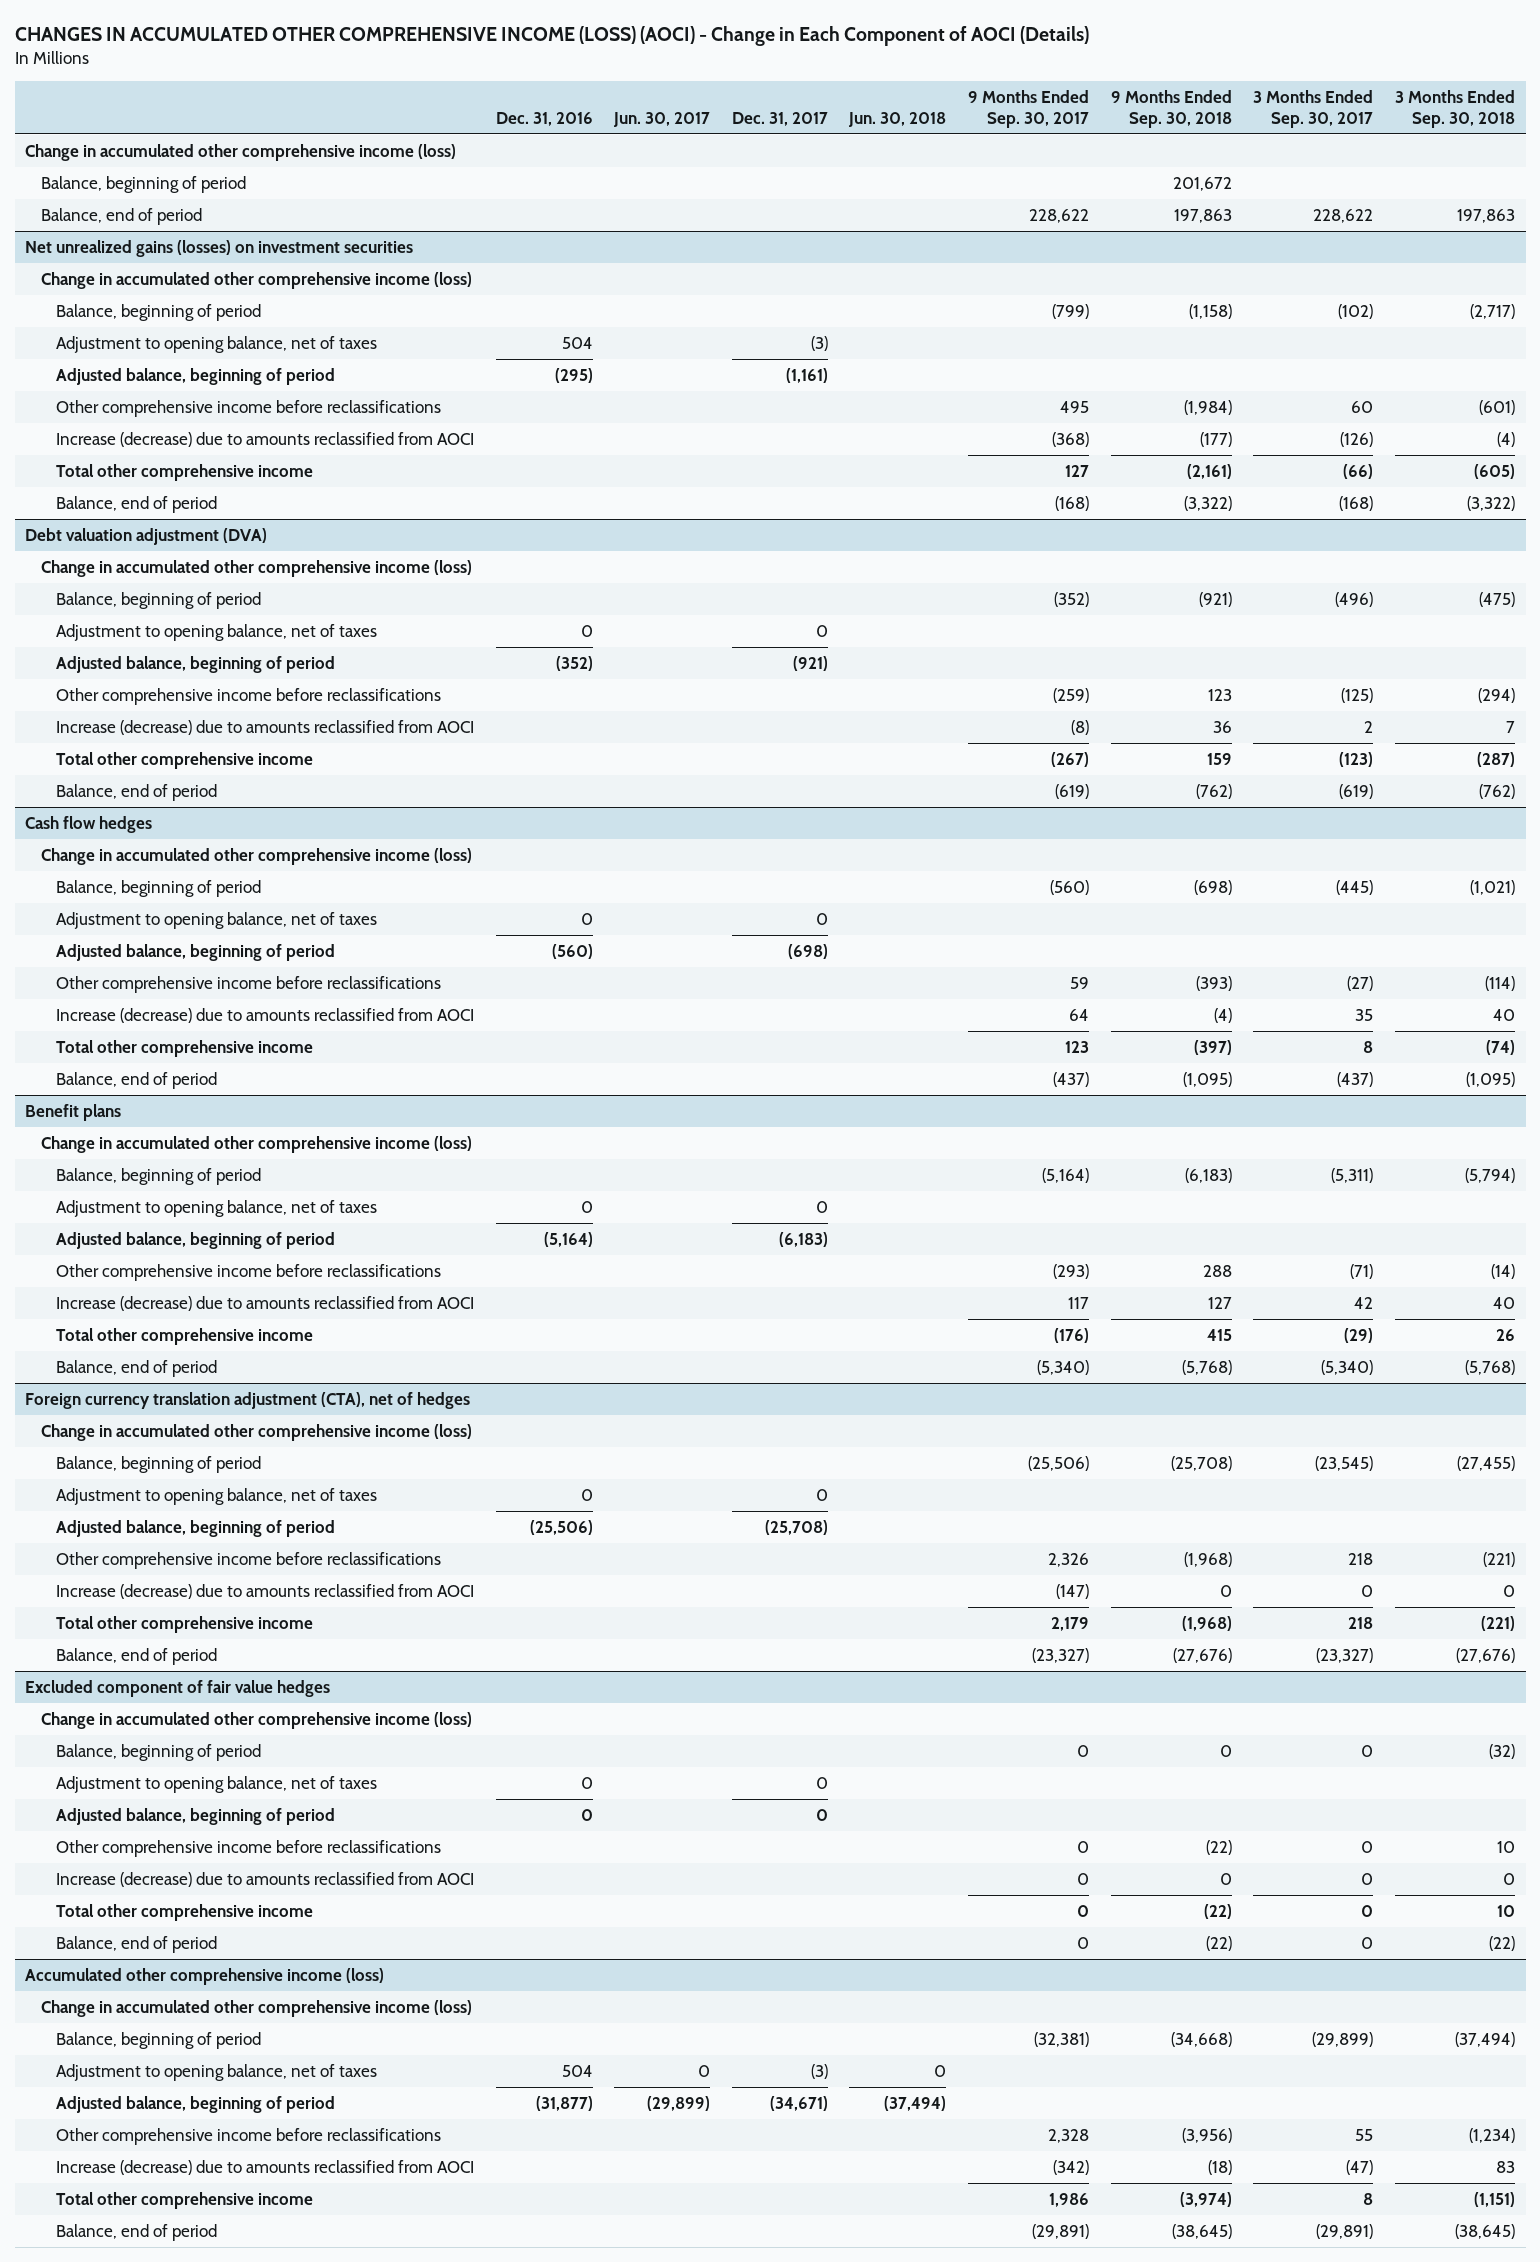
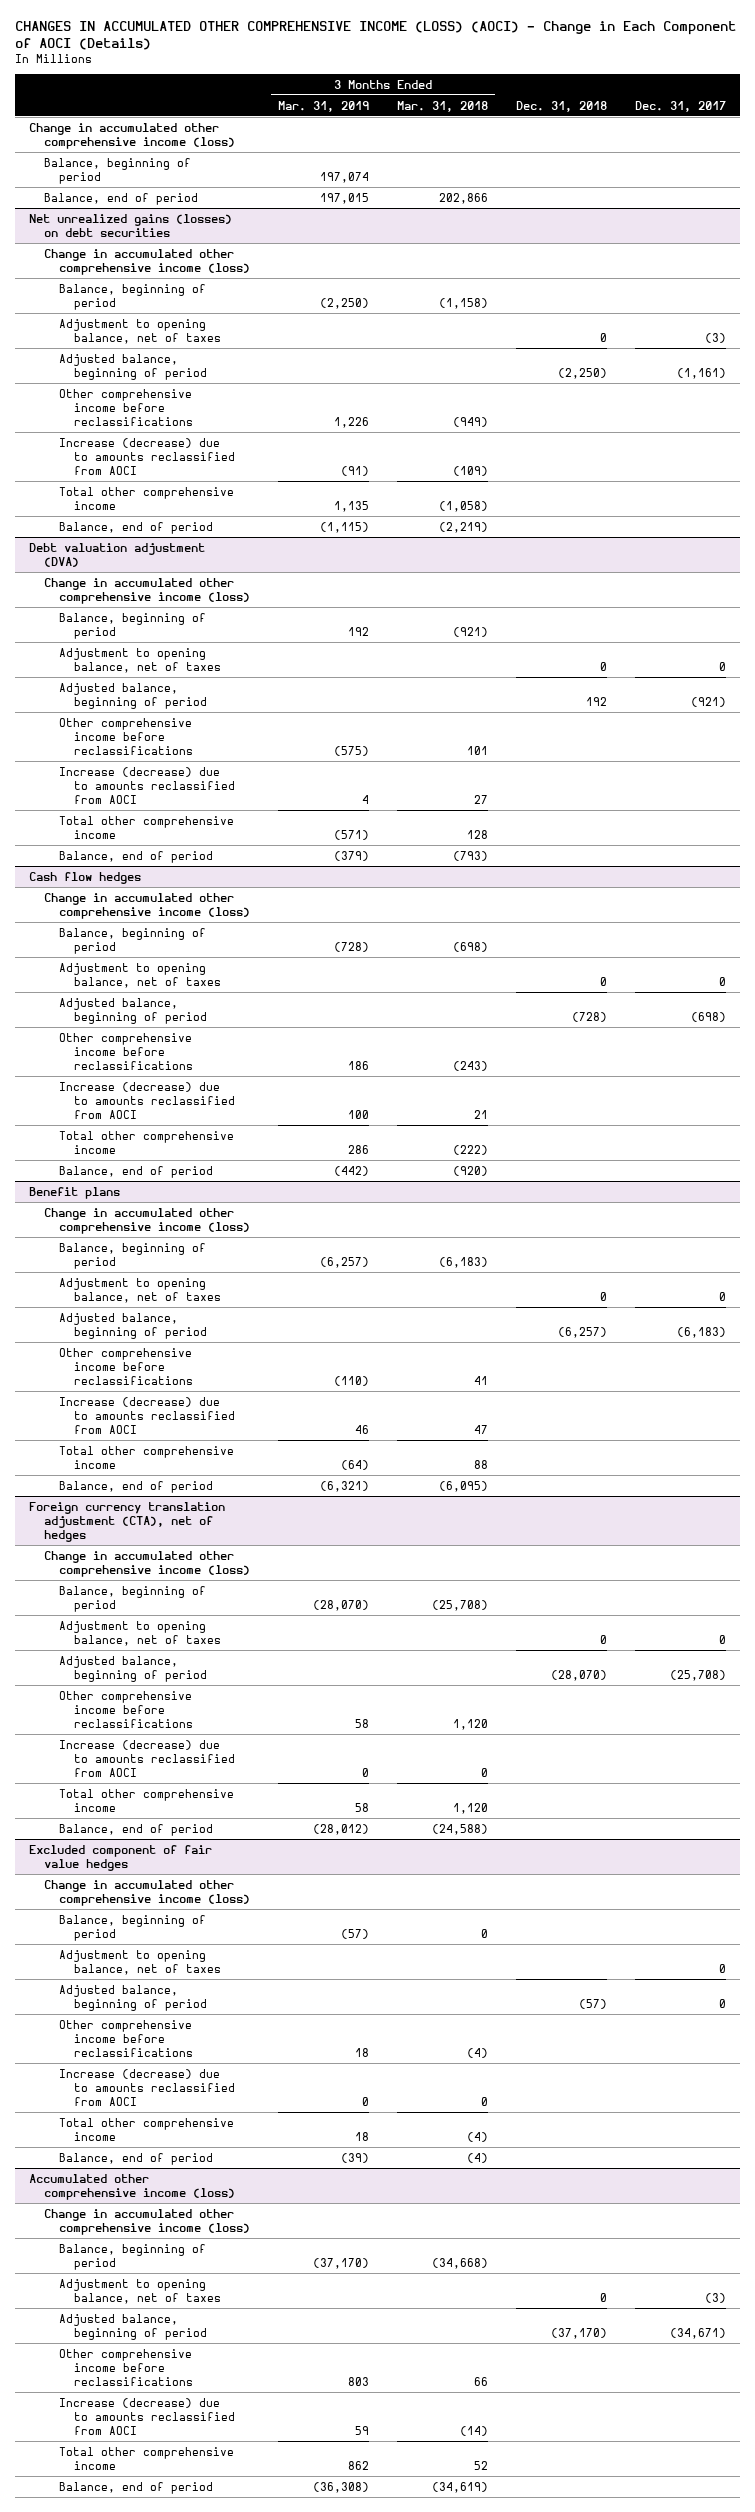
- | Dec. 31, 2016 | Jun. 30, 2017 | Dec. 31, 2017 | Jun. 30, 2018 | 9 Months Ended Sep. 30, 2017 | 9 Months Ended Sep. 30, 2018 | 3 Months Ended Sep. 30, 2017 | 3 Months Ended Sep. 30, 2018
+ | 3 Months Ended Mar. 31, 2019 | 3 Months Ended Mar. 31, 2018 | Dec. 31, 2018 | Dec. 31, 2017
- Net unrealized gains (losses) on investment securities
+ Net unrealized gains (losses) on debt securities

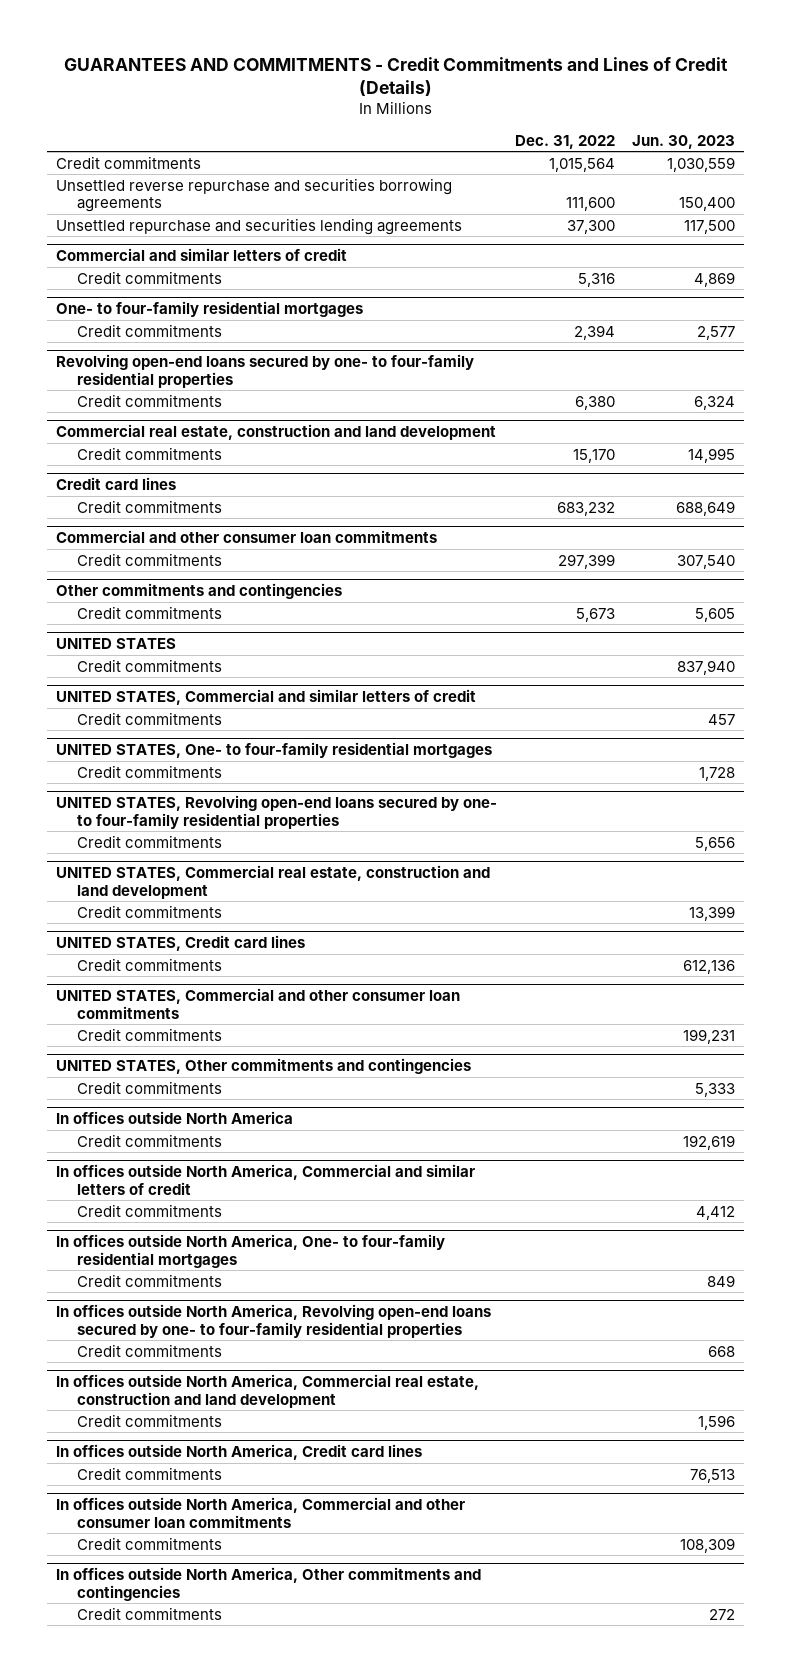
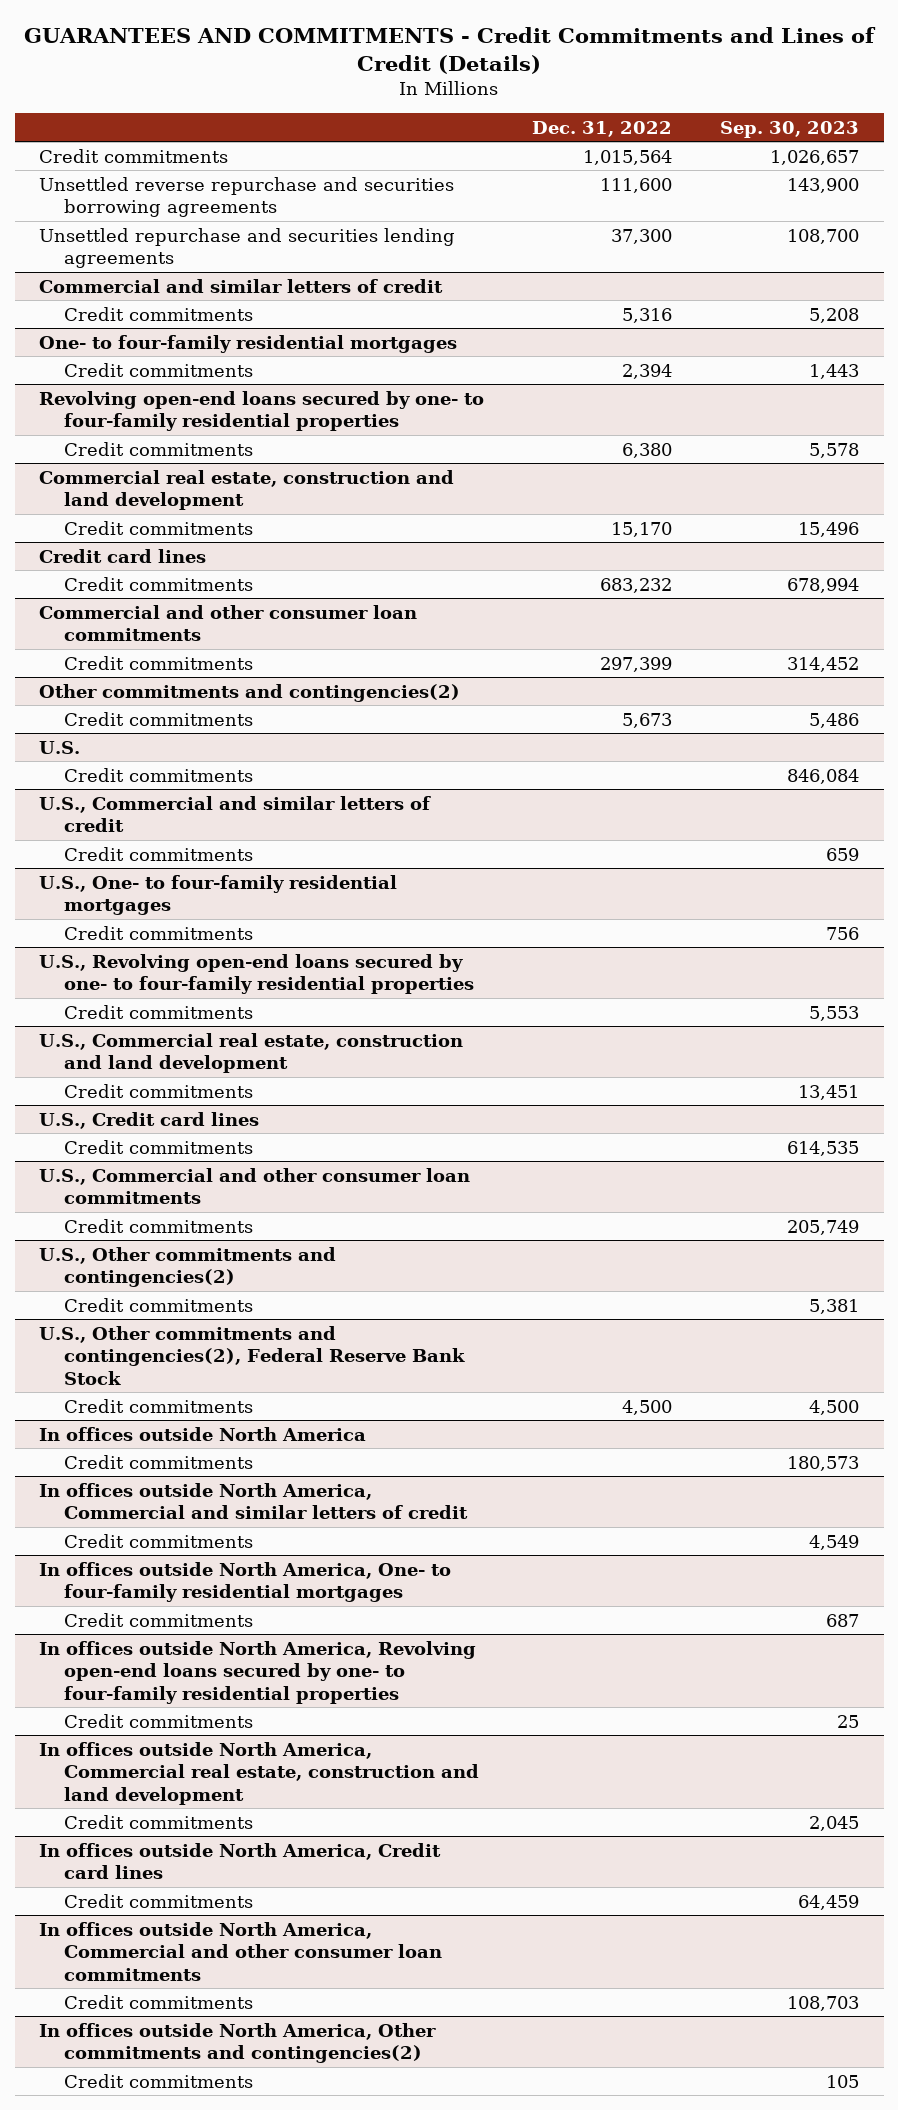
- | Dec. 31, 2022 | Jun. 30, 2023
+ | Dec. 31, 2022 | Sep. 30, 2023
- Other commitments and contingencies
+ Other commitments and contingencies(2)
- UNITED STATES
+ U.S.
- UNITED STATES, Commercial and similar letters of credit
+ U.S., Commercial and similar letters of credit
- UNITED STATES, One- to four-family residential mortgages
+ U.S., One- to four-family residential mortgages
- UNITED STATES, Revolving open-end loans secured by one- to four-family residential properties
+ U.S., Revolving open-end loans secured by one- to four-family residential properties
- UNITED STATES, Commercial real estate, construction and land development
+ U.S., Commercial real estate, construction and land development
- UNITED STATES, Credit card lines
- Credit commitments | | 612,136
- UNITED STATES, Commercial and other consumer loan commitments
+ U.S., Credit card lines
+ Credit commitments | | 614,535
+ U.S., Commercial and other consumer loan commitments
- UNITED STATES, Other commitments and contingencies
- Credit commitments | | 5,333
+ U.S., Other commitments and contingencies(2)
+ Credit commitments | | 5,381
+ U.S., Other commitments and contingencies(2), Federal Reserve Bank Stock
+ Credit commitments | 4,500 | 4,500
- In offices outside North America, Other commitments and contingencies
+ In offices outside North America, Other commitments and contingencies(2)

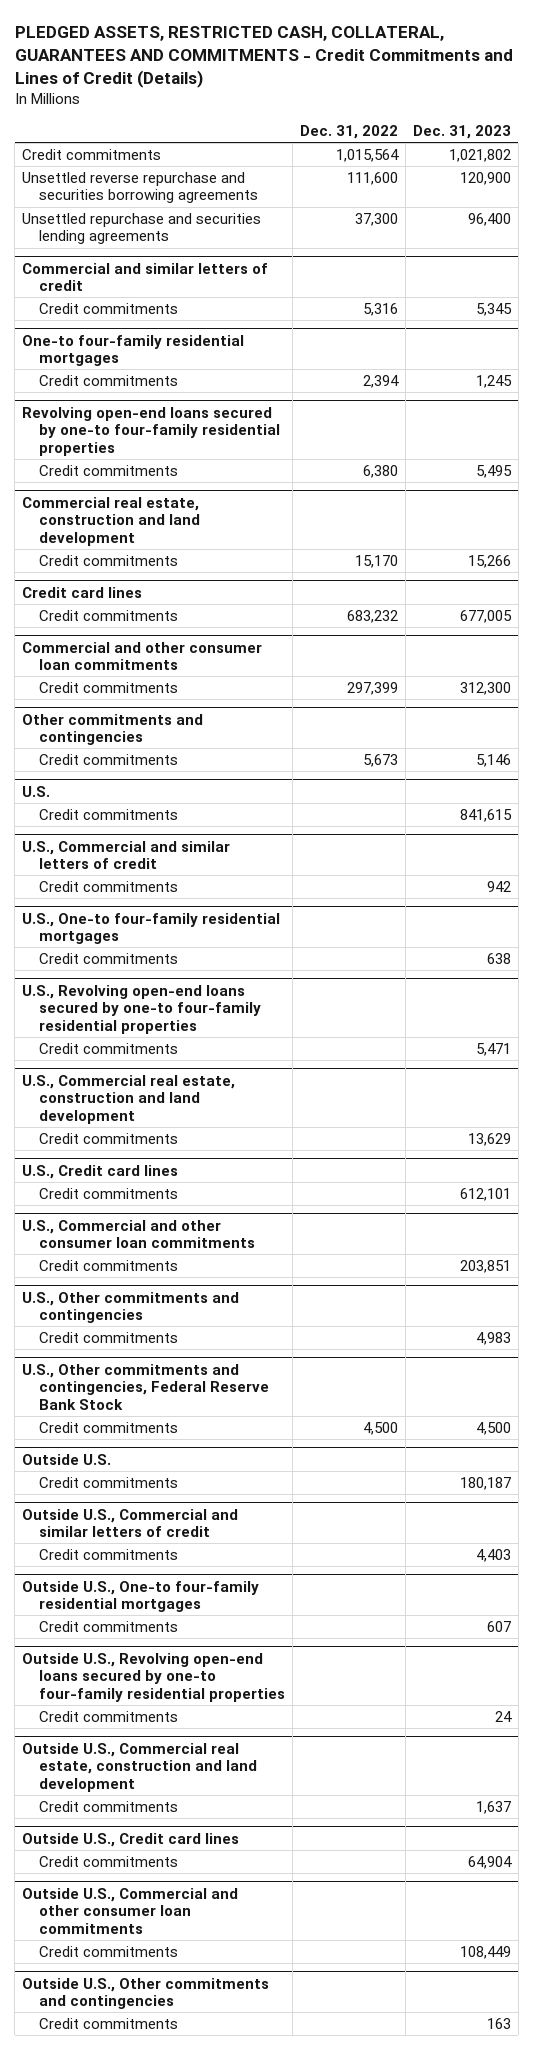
- GUARANTEES AND COMMITMENTS - Credit Commitments and Lines of Credit (Details)
+ PLEDGED ASSETS, RESTRICTED CASH, COLLATERAL, GUARANTEES AND COMMITMENTS - Credit Commitments and Lines of Credit (Details)
- | Dec. 31, 2022 | Sep. 30, 2023
+ | Dec. 31, 2022 | Dec. 31, 2023
- One- to four-family residential mortgages
+ One-to four-family residential mortgages
- Revolving open-end loans secured by one- to four-family residential properties
+ Revolving open-end loans secured by one-to four-family residential properties
- Other commitments and contingencies(2)
+ Other commitments and contingencies
- U.S., One- to four-family residential mortgages
+ U.S., One-to four-family residential mortgages
- U.S., Revolving open-end loans secured by one- to four-family residential properties
+ U.S., Revolving open-end loans secured by one-to four-family residential properties
- U.S., Other commitments and contingencies(2)
+ U.S., Other commitments and contingencies
- U.S., Other commitments and contingencies(2), Federal Reserve Bank Stock
+ U.S., Other commitments and contingencies, Federal Reserve Bank Stock
- In offices outside North America
- Credit commitments | | 180,573
- In offices outside North America, Commercial and similar letters of credit
+ Outside U.S.
+ Credit commitments | | 180,187
+ Outside U.S., Commercial and similar letters of credit
- In offices outside North America, One- to four-family residential mortgages
+ Outside U.S., One-to four-family residential mortgages
- In offices outside North America, Revolving open-end loans secured by one- to four-family residential properties
+ Outside U.S., Revolving open-end loans secured by one-to four-family residential properties
- In offices outside North America, Commercial real estate, construction and land development
+ Outside U.S., Commercial real estate, construction and land development
- In offices outside North America, Credit card lines
- Credit commitments | | 64,459
- In offices outside North America, Commercial and other consumer loan commitments
+ Outside U.S., Credit card lines
+ Credit commitments | | 64,904
+ Outside U.S., Commercial and other consumer loan commitments
- In offices outside North America, Other commitments and contingencies(2)
- Credit commitments | | 105
+ Outside U.S., Other commitments and contingencies
+ Credit commitments | | 163

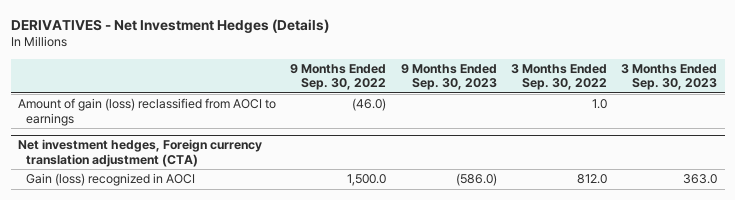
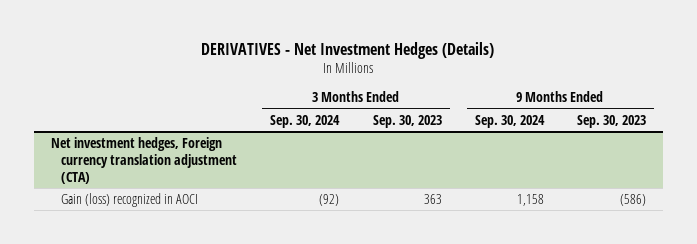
- | 9 Months Ended Sep. 30, 2022 | 9 Months Ended Sep. 30, 2023 | 3 Months Ended Sep. 30, 2022 | 3 Months Ended Sep. 30, 2023
+ | 3 Months Ended Sep. 30, 2024 | 3 Months Ended Sep. 30, 2023 | 9 Months Ended Sep. 30, 2024 | 9 Months Ended Sep. 30, 2023
- Amount of gain (loss) reclassified from AOCI to earnings | (46.0) | | 1.0 |
@ Net investment hedges, Foreign currency translation adjustment (CTA)
- Gain (loss) recognized in AOCI | 1,500.0 | (586.0) | 812.0 | 363.0
+ Gain (loss) recognized in AOCI | (92) | 363 | 1,158 | (586)

